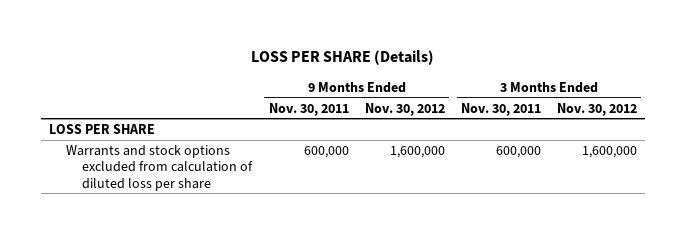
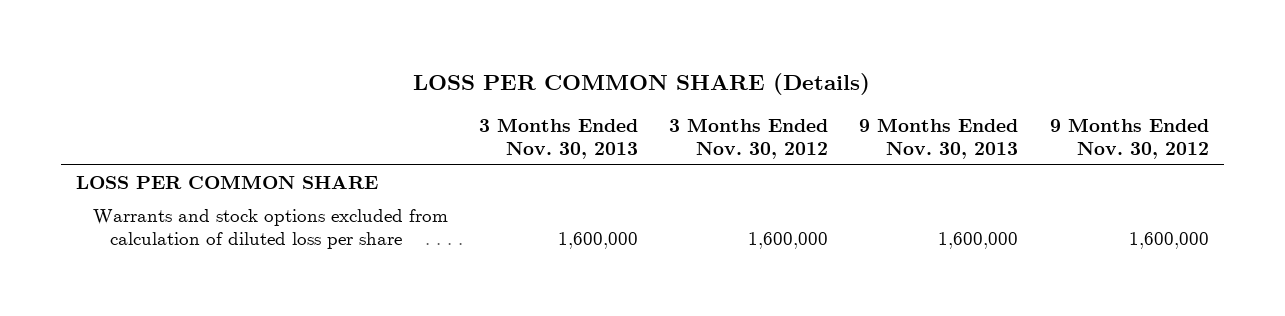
- LOSS PER SHARE (Details)
+ LOSS PER COMMON SHARE (Details)
- | 9 Months Ended Nov. 30, 2011 | 9 Months Ended Nov. 30, 2012 | 3 Months Ended Nov. 30, 2011 | 3 Months Ended Nov. 30, 2012
+ | 3 Months Ended Nov. 30, 2013 | 3 Months Ended Nov. 30, 2012 | 9 Months Ended Nov. 30, 2013 | 9 Months Ended Nov. 30, 2012
- LOSS PER SHARE
+ LOSS PER COMMON SHARE

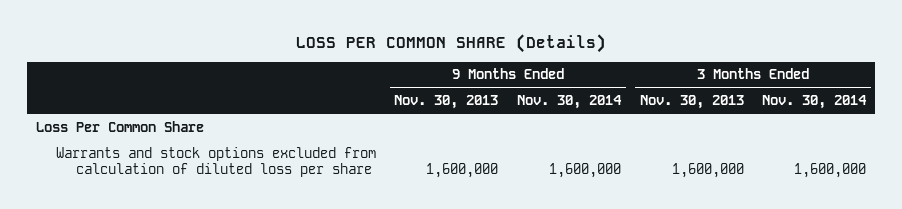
- | 3 Months Ended Nov. 30, 2013 | 3 Months Ended Nov. 30, 2012 | 9 Months Ended Nov. 30, 2013 | 9 Months Ended Nov. 30, 2012
+ | 9 Months Ended Nov. 30, 2013 | 9 Months Ended Nov. 30, 2014 | 3 Months Ended Nov. 30, 2013 | 3 Months Ended Nov. 30, 2014
- LOSS PER COMMON SHARE
+ Loss Per Common Share

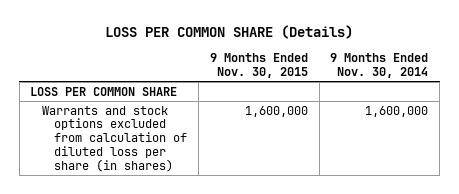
- | 9 Months Ended Nov. 30, 2013 | 9 Months Ended Nov. 30, 2014 | 3 Months Ended Nov. 30, 2013 | 3 Months Ended Nov. 30, 2014
+ | 9 Months Ended Nov. 30, 2015 | 9 Months Ended Nov. 30, 2014
- Loss Per Common Share
- Warrants and stock options excluded from calculation of diluted loss per share | 1,600,000 | 1,600,000 | 1,600,000 | 1,600,000
+ LOSS PER COMMON SHARE
+ Warrants and stock options excluded from calculation of diluted loss per share (in shares) | 1,600,000 | 1,600,000

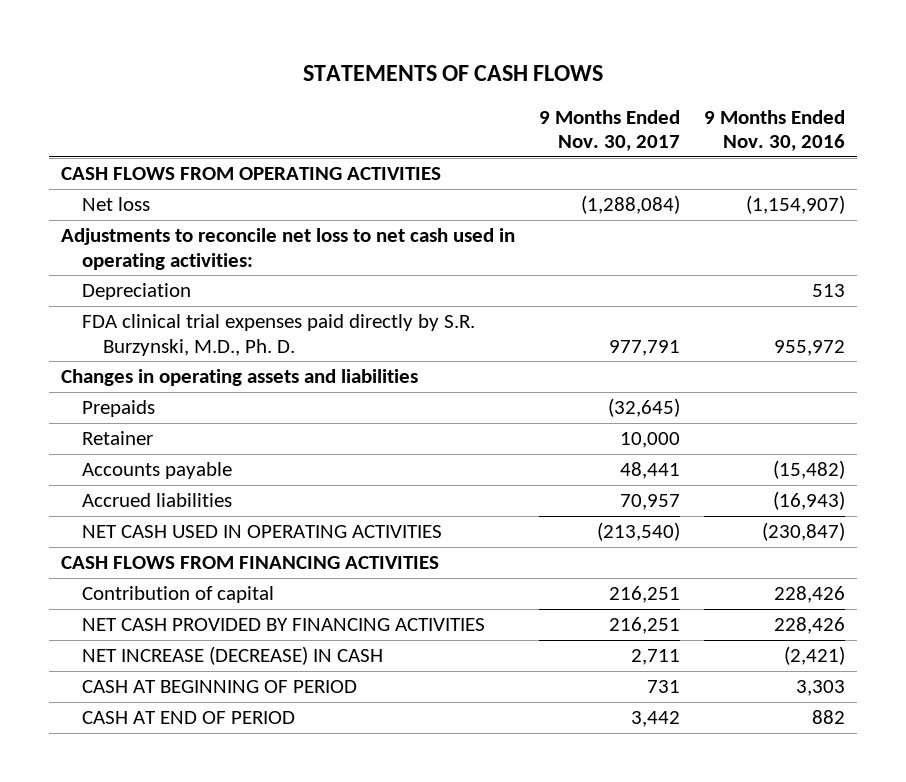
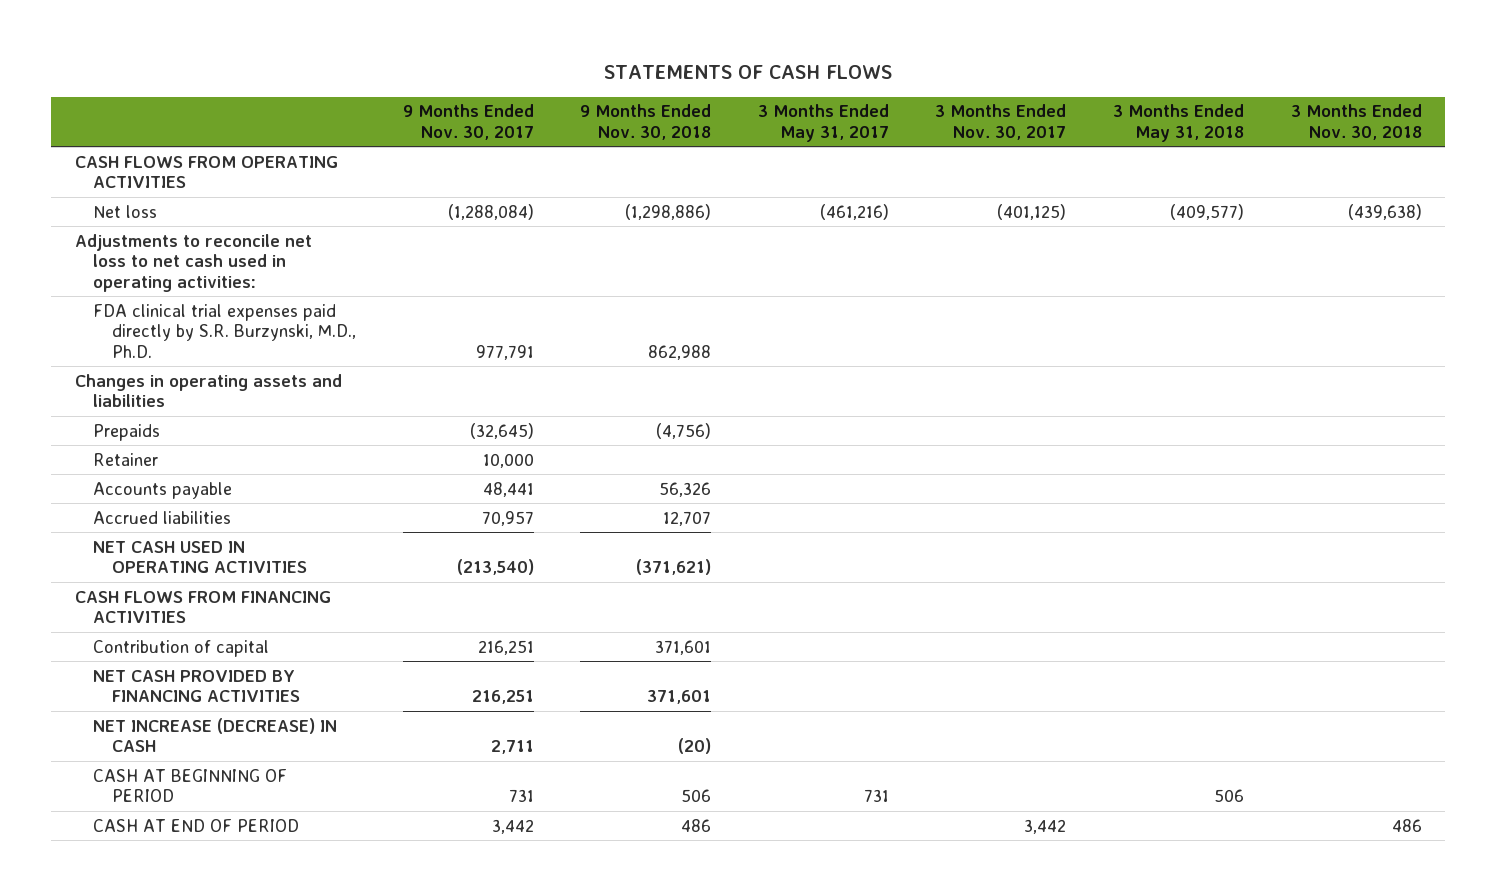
- | 9 Months Ended Nov. 30, 2017 | 9 Months Ended Nov. 30, 2016
+ | 9 Months Ended Nov. 30, 2017 | 9 Months Ended Nov. 30, 2018 | 3 Months Ended May 31, 2017 | 3 Months Ended Nov. 30, 2017 | 3 Months Ended May 31, 2018 | 3 Months Ended Nov. 30, 2018
- Depreciation | | 513
- FDA clinical trial expenses paid directly by S.R. Burzynski, M.D., Ph. D. | 977,791 | 955,972
+ FDA clinical trial expenses paid directly by S.R. Burzynski, M.D., Ph.D. | 977,791 | 862,988 | | | |

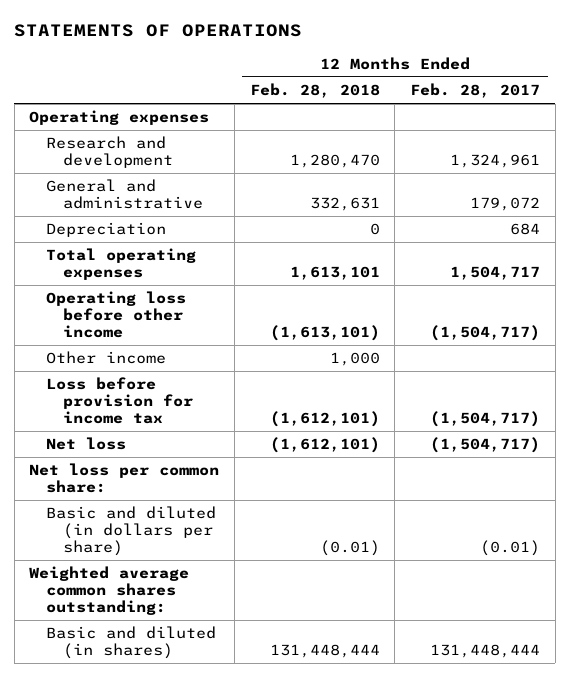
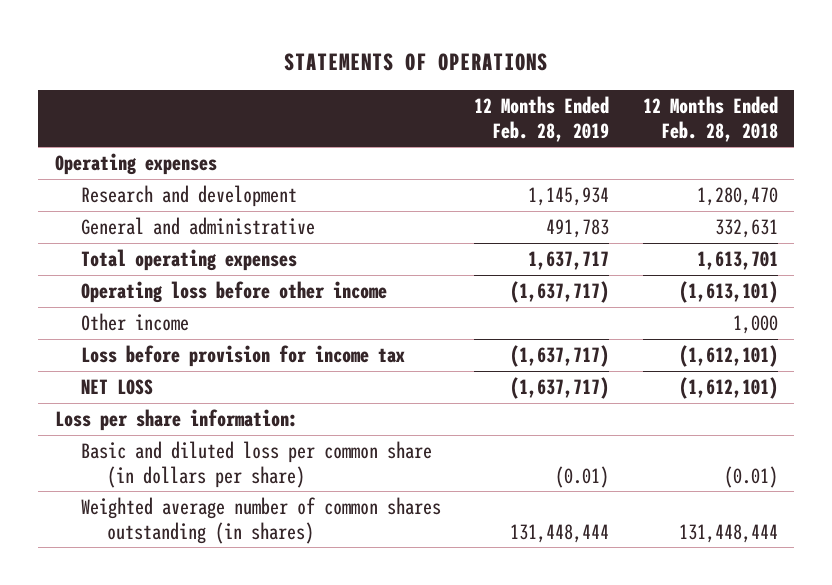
- | 12 Months Ended Feb. 28, 2018 | 12 Months Ended Feb. 28, 2017
+ | 12 Months Ended Feb. 28, 2019 | 12 Months Ended Feb. 28, 2018
- Depreciation | 0 | 684
- Total operating expenses | 1,613,101 | 1,504,717
+ Total operating expenses | 1,637,717 | 1,613,701
- Net loss | (1,612,101) | (1,504,717)
- Net loss per common share:
- Basic and diluted (in dollars per share) | (0.01) | (0.01)
- Weighted average common shares outstanding:
- Basic and diluted (in shares) | 131,448,444 | 131,448,444
+ NET LOSS | (1,637,717) | (1,612,101)
+ Loss per share information:
+ Basic and diluted loss per common share (in dollars per share) | (0.01) | (0.01)
+ Weighted average number of common shares outstanding (in shares) | 131,448,444 | 131,448,444

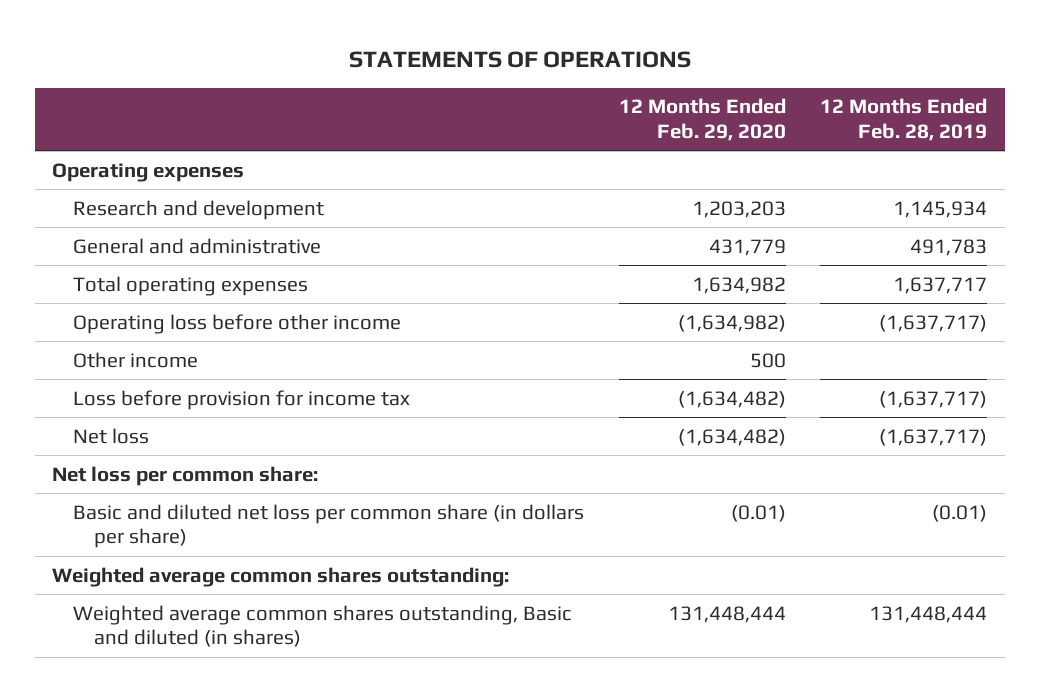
- | 12 Months Ended Feb. 28, 2019 | 12 Months Ended Feb. 28, 2018
+ | 12 Months Ended Feb. 29, 2020 | 12 Months Ended Feb. 28, 2019
- NET LOSS | (1,637,717) | (1,612,101)
- Loss per share information:
- Basic and diluted loss per common share (in dollars per share) | (0.01) | (0.01)
- Weighted average number of common shares outstanding (in shares) | 131,448,444 | 131,448,444
+ Net loss | (1,634,482) | (1,637,717)
+ Net loss per common share:
+ Basic and diluted net loss per common share (in dollars per share) | (0.01) | (0.01)
+ Weighted average common shares outstanding:
+ Weighted average common shares outstanding, Basic and diluted (in shares) | 131,448,444 | 131,448,444

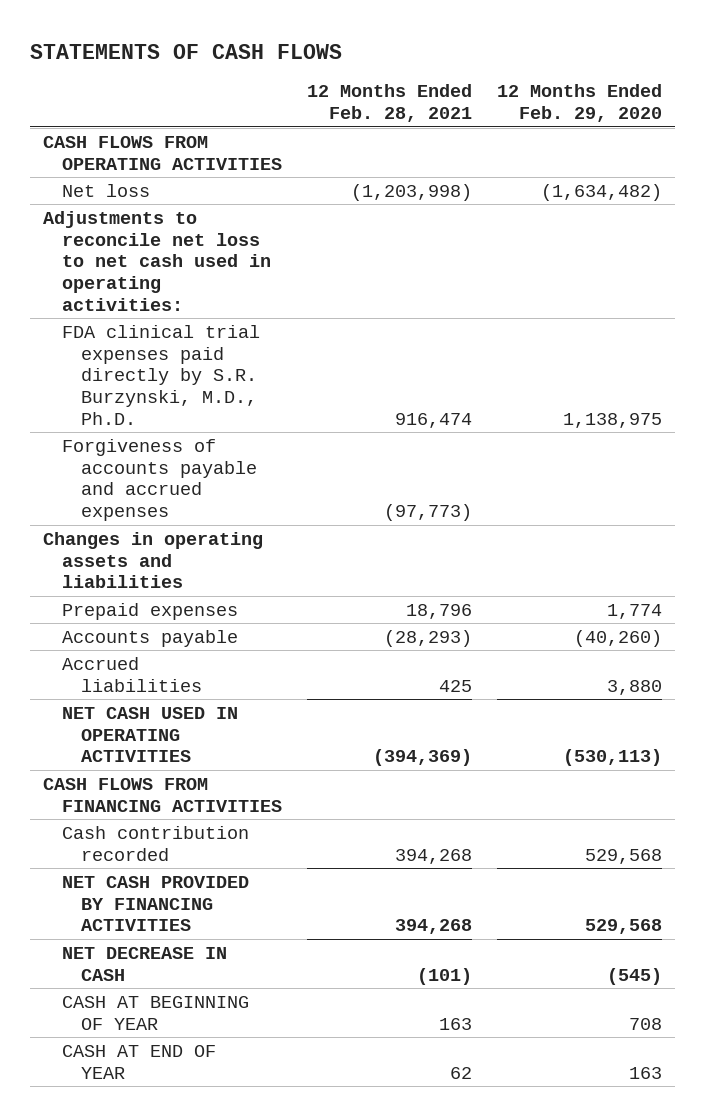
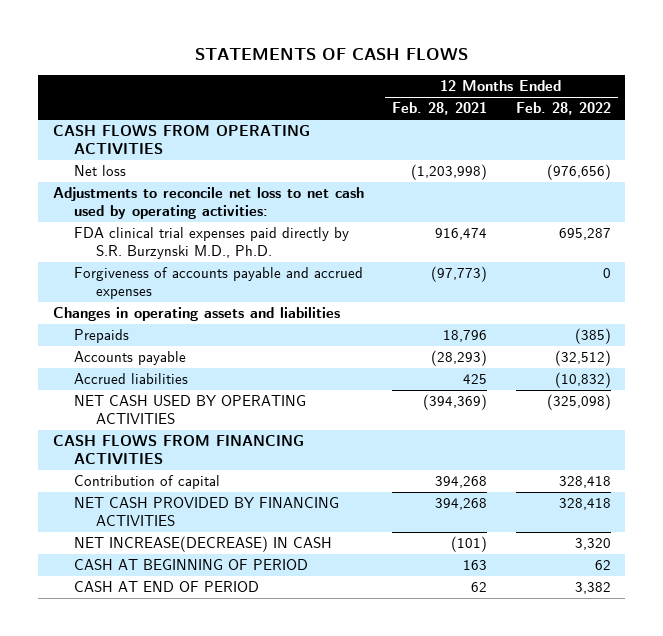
- | 12 Months Ended Feb. 28, 2021 | 12 Months Ended Feb. 29, 2020
+ | 12 Months Ended Feb. 28, 2021 | 12 Months Ended Feb. 28, 2022
- Adjustments to reconcile net loss to net cash used in operating activities:
- FDA clinical trial expenses paid directly by S.R. Burzynski, M.D., Ph.D. | 916,474 | 1,138,975
+ Adjustments to reconcile net loss to net cash used by operating activities:
+ FDA clinical trial expenses paid directly by S.R. Burzynski M.D., Ph.D. | 916,474 | 695,287
- Prepaid expenses | 18,796 | 1,774
+ Prepaids | 18,796 | (385)
- NET CASH USED IN OPERATING ACTIVITIES | (394,369) | (530,113)
+ NET CASH USED BY OPERATING ACTIVITIES | (394,369) | (325,098)
- Cash contribution recorded | 394,268 | 529,568
+ Contribution of capital | 394,268 | 328,418
- NET DECREASE IN CASH | (101) | (545)
- CASH AT BEGINNING OF YEAR | 163 | 708
- CASH AT END OF YEAR | 62 | 163
+ NET INCREASE(DECREASE) IN CASH | (101) | 3,320
+ CASH AT BEGINNING OF PERIOD | 163 | 62
+ CASH AT END OF PERIOD | 62 | 3,382

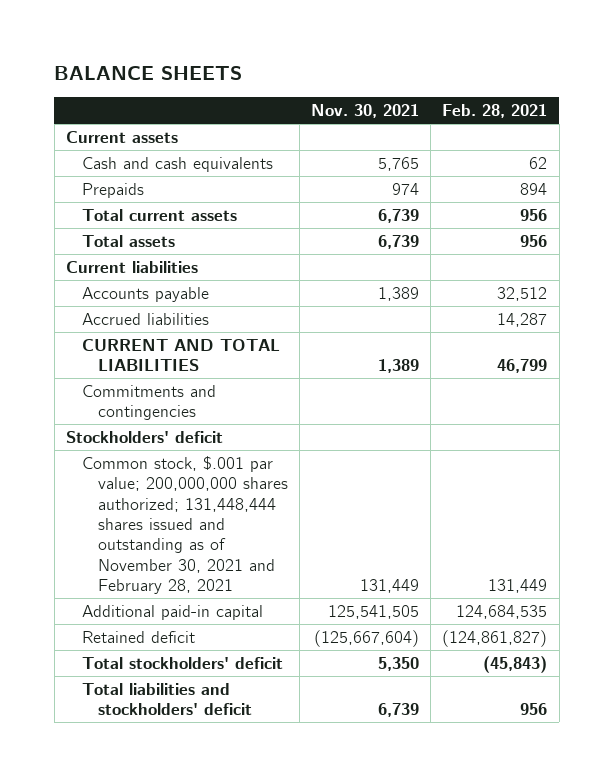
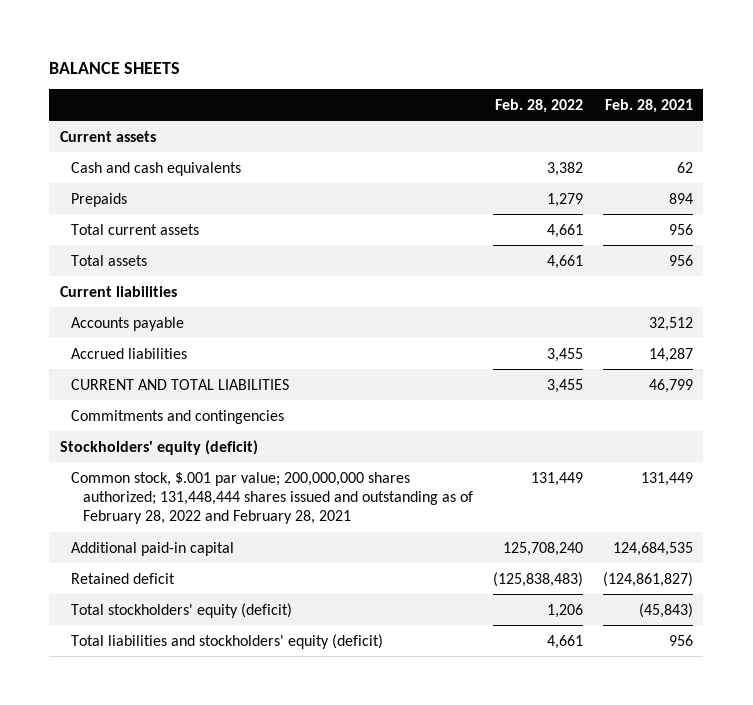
- | Nov. 30, 2021 | Feb. 28, 2021
+ | Feb. 28, 2022 | Feb. 28, 2021
- Stockholders' deficit
- Common stock, $.001 par value; 200,000,000 shares authorized; 131,448,444 shares issued and outstanding as of November 30, 2021 and February 28, 2021 | 131,449 | 131,449
+ Stockholders' equity (deficit)
+ Common stock, $.001 par value; 200,000,000 shares authorized; 131,448,444 shares issued and outstanding as of February 28, 2022 and February 28, 2021 | 131,449 | 131,449
- Total stockholders' deficit | 5,350 | (45,843)
- Total liabilities and stockholders' deficit | 6,739 | 956
+ Total stockholders' equity (deficit) | 1,206 | (45,843)
+ Total liabilities and stockholders' equity (deficit) | 4,661 | 956

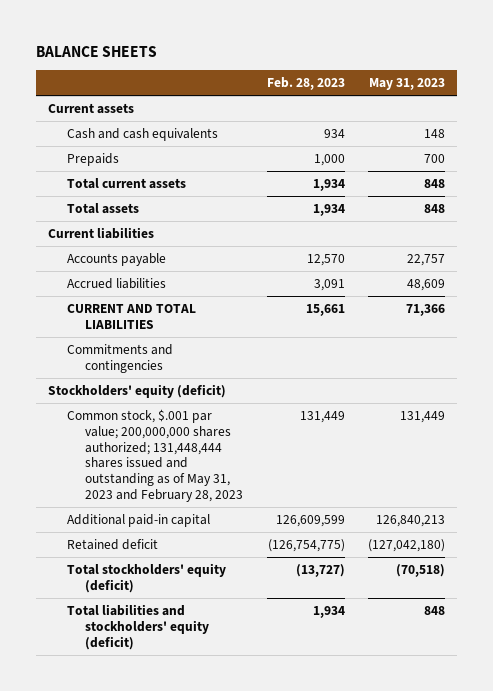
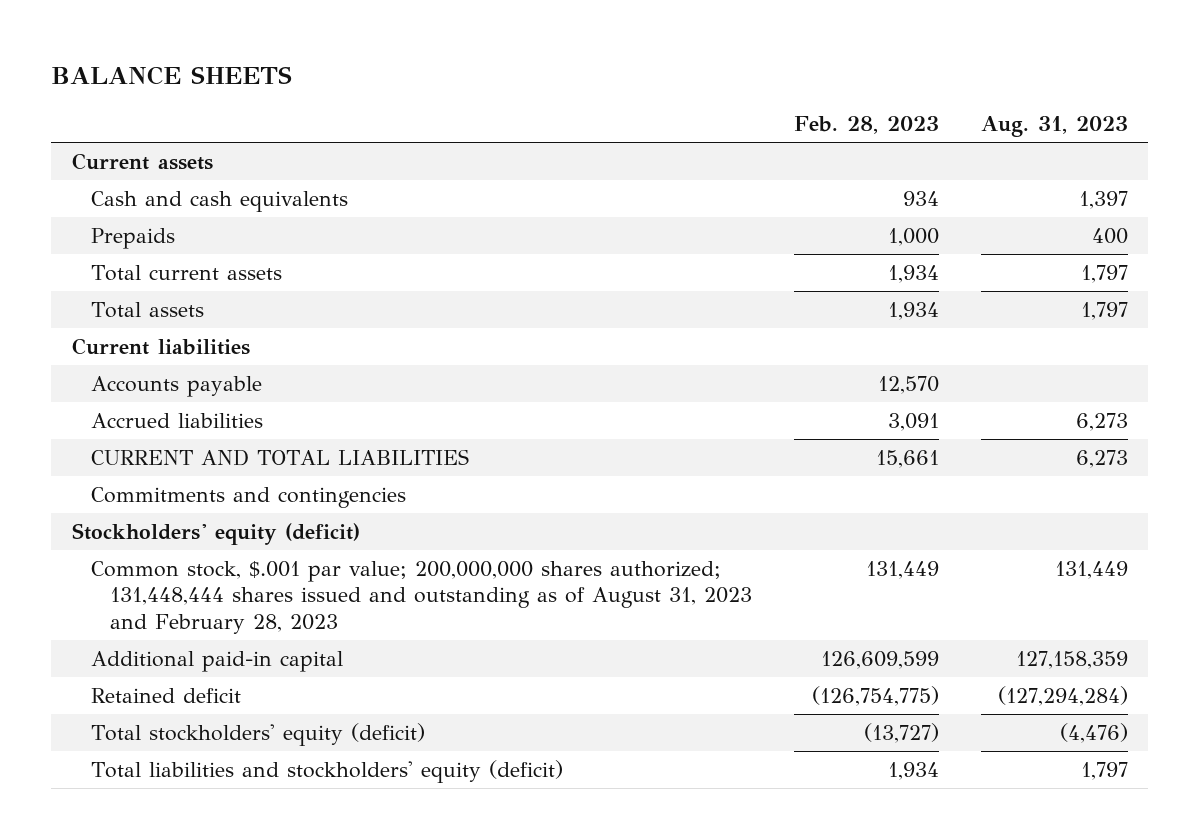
- | Feb. 28, 2023 | May 31, 2023
+ | Feb. 28, 2023 | Aug. 31, 2023
- Common stock, $.001 par value; 200,000,000 shares authorized; 131,448,444 shares issued and outstanding as of May 31, 2023 and February 28, 2023 | 131,449 | 131,449
+ Common stock, $.001 par value; 200,000,000 shares authorized; 131,448,444 shares issued and outstanding as of August 31, 2023 and February 28, 2023 | 131,449 | 131,449

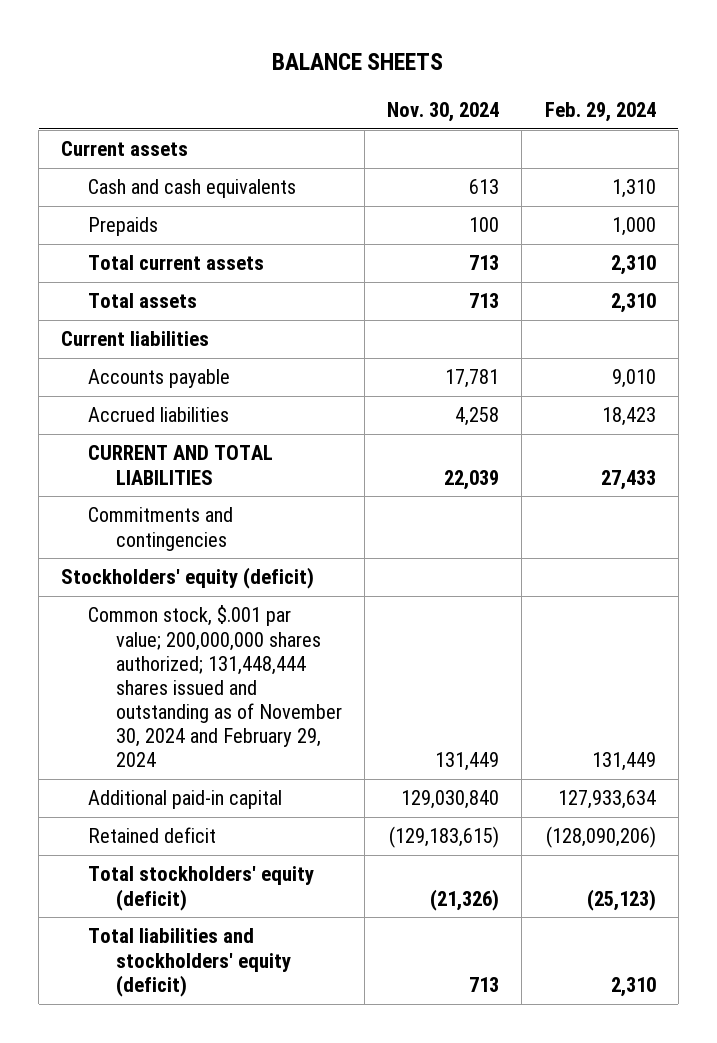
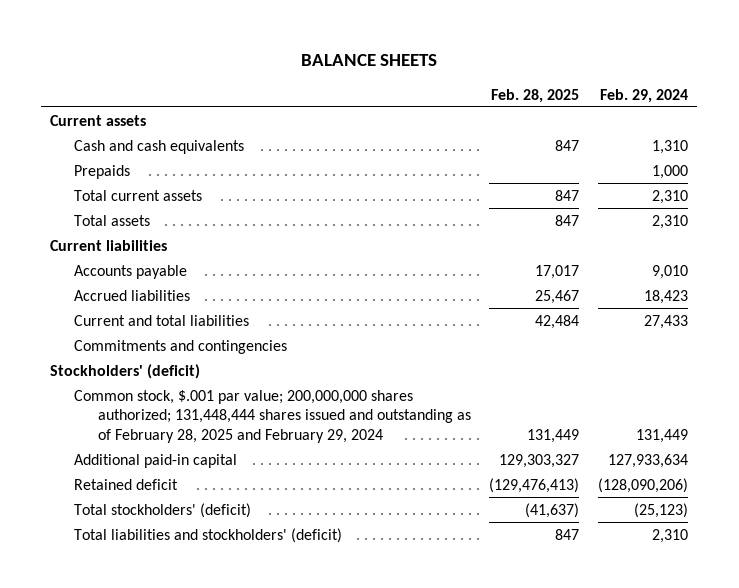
- | Nov. 30, 2024 | Feb. 29, 2024
+ | Feb. 28, 2025 | Feb. 29, 2024
- CURRENT AND TOTAL LIABILITIES | 22,039 | 27,433
+ Current and total liabilities | 42,484 | 27,433
- Stockholders' equity (deficit)
- Common stock, $.001 par value; 200,000,000 shares authorized; 131,448,444 shares issued and outstanding as of November 30, 2024 and February 29, 2024 | 131,449 | 131,449
+ Stockholders' (deficit)
+ Common stock, $.001 par value; 200,000,000 shares authorized; 131,448,444 shares issued and outstanding as of February 28, 2025 and February 29, 2024 | 131,449 | 131,449
- Total stockholders' equity (deficit) | (21,326) | (25,123)
- Total liabilities and stockholders' equity (deficit) | 713 | 2,310
+ Total stockholders' (deficit) | (41,637) | (25,123)
+ Total liabilities and stockholders' (deficit) | 847 | 2,310

